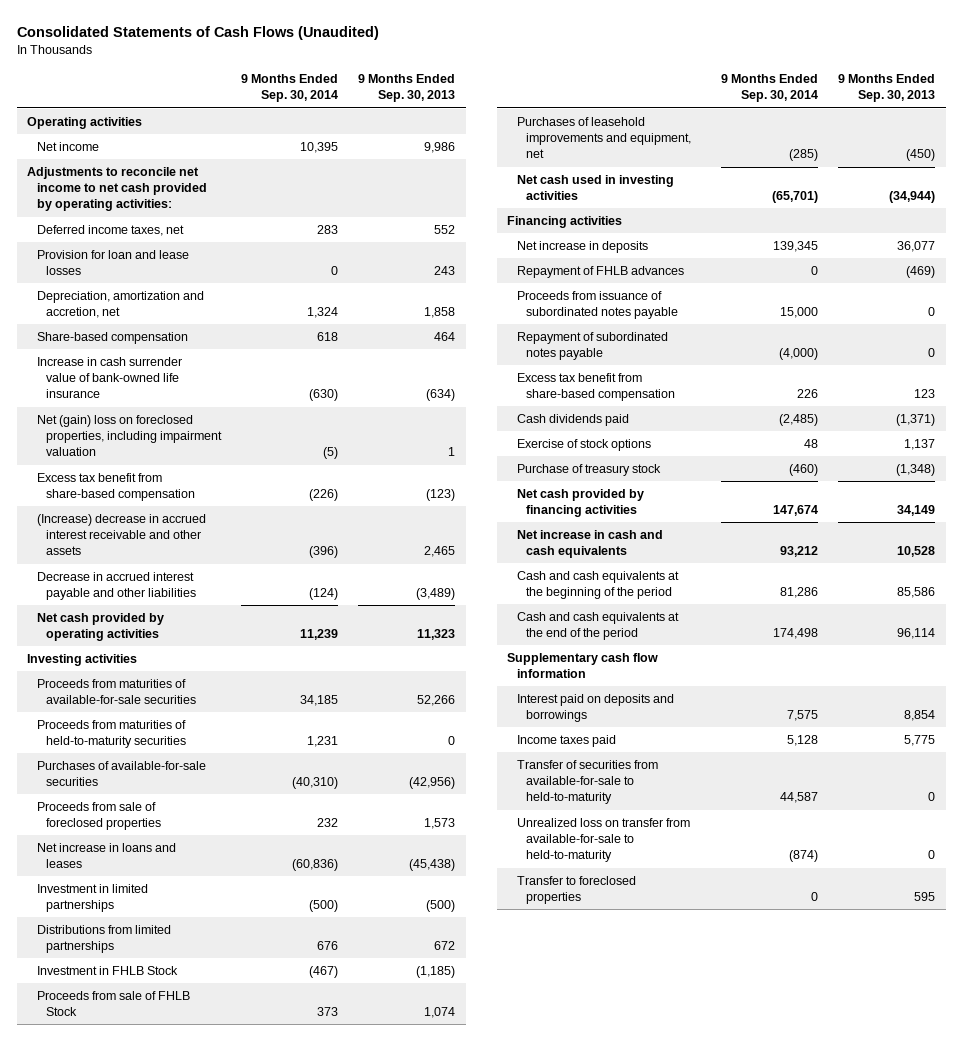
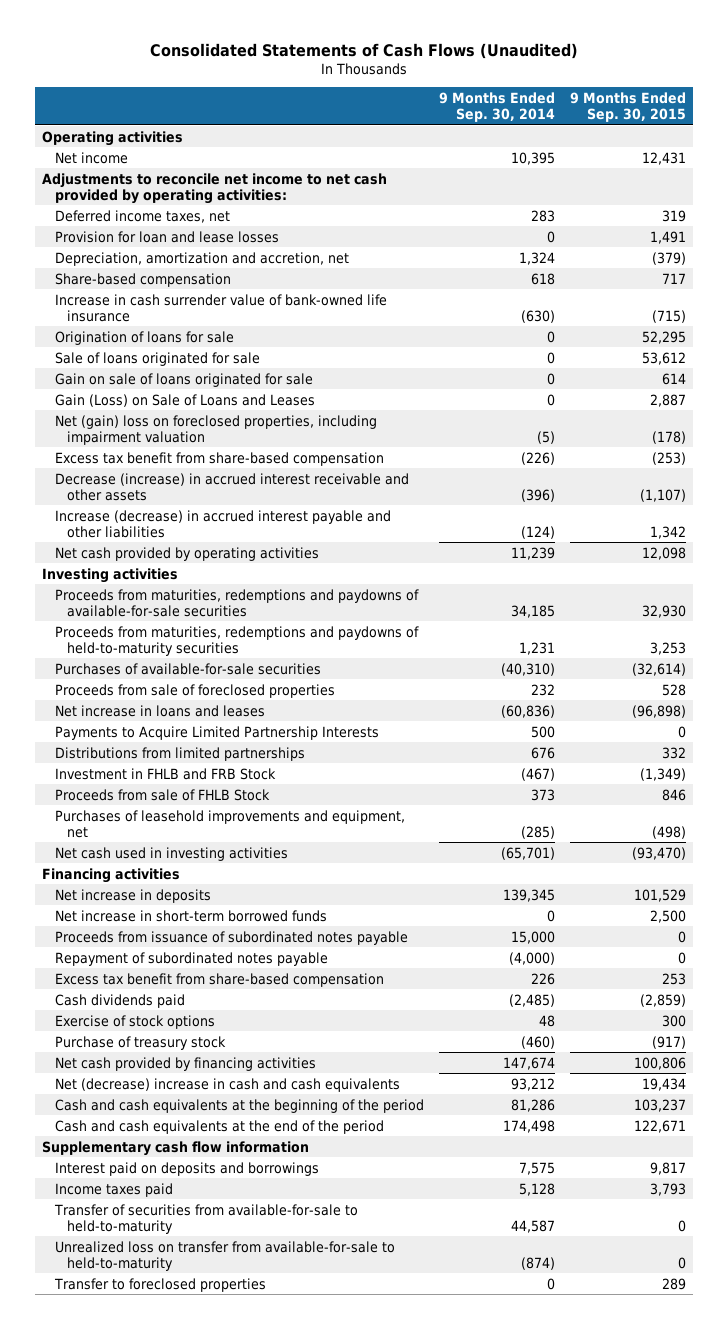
- | 9 Months Ended Sep. 30, 2014 | 9 Months Ended Sep. 30, 2013
+ | 9 Months Ended Sep. 30, 2014 | 9 Months Ended Sep. 30, 2015
+ Origination of loans for sale | 0 | 52,295
+ Sale of loans originated for sale | 0 | 53,612
+ Gain on sale of loans originated for sale | 0 | 614
+ Gain (Loss) on Sale of Loans and Leases | 0 | 2,887
- (Increase) decrease in accrued interest receivable and other assets | (396) | 2,465
- Decrease in accrued interest payable and other liabilities | (124) | (3,489)
+ Decrease (increase) in accrued interest receivable and other assets | (396) | (1,107)
+ Increase (decrease) in accrued interest payable and other liabilities | (124) | 1,342
- Proceeds from maturities of available-for-sale securities | 34,185 | 52,266
- Proceeds from maturities of held-to-maturity securities | 1,231 | 0
+ Proceeds from maturities, redemptions and paydowns of available-for-sale securities | 34,185 | 32,930
+ Proceeds from maturities, redemptions and paydowns of held-to-maturity securities | 1,231 | 3,253
- Investment in limited partnerships | (500) | (500)
+ Payments to Acquire Limited Partnership Interests | 500 | 0
- Investment in FHLB Stock | (467) | (1,185)
+ Investment in FHLB and FRB Stock | (467) | (1,349)
- Repayment of FHLB advances | 0 | (469)
+ Net increase in short-term borrowed funds | 0 | 2,500
- Net increase in cash and cash equivalents | 93,212 | 10,528
+ Net (decrease) increase in cash and cash equivalents | 93,212 | 19,434

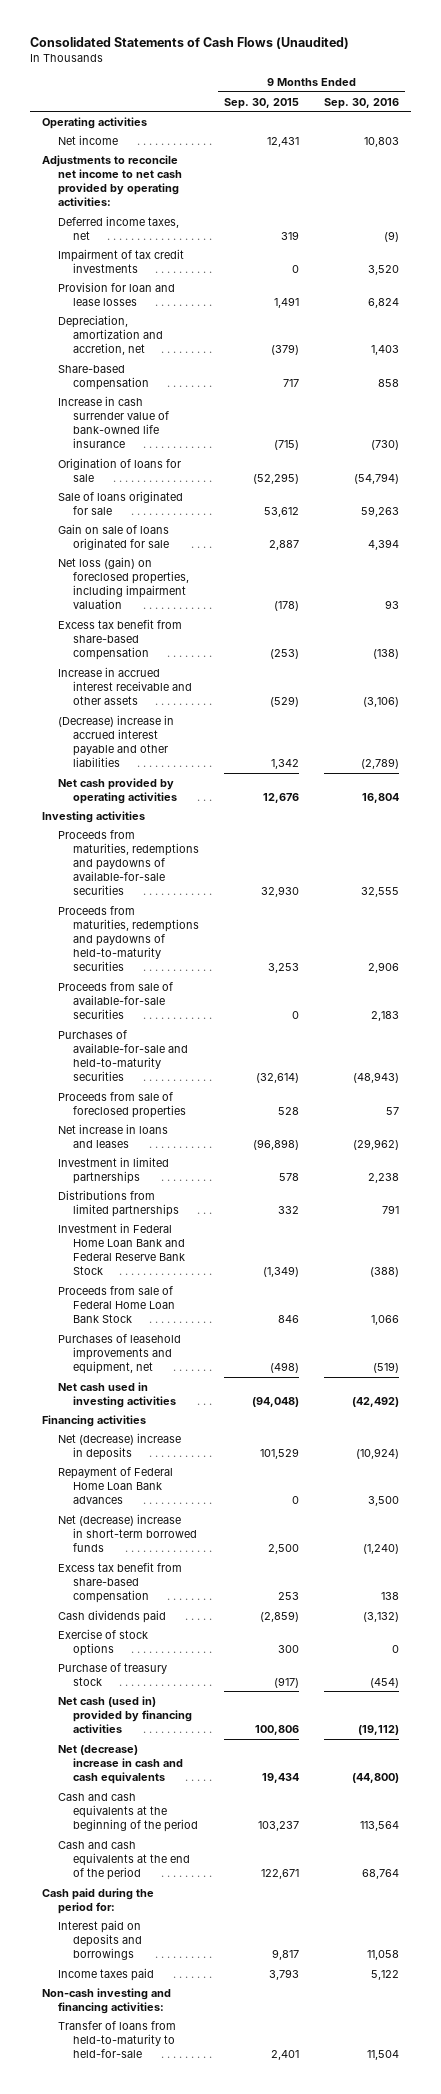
- | 9 Months Ended Sep. 30, 2014 | 9 Months Ended Sep. 30, 2015
+ | 9 Months Ended Sep. 30, 2015 | 9 Months Ended Sep. 30, 2016
+ Impairment of tax credit investments | 0 | 3,520
- Origination of loans for sale | 0 | 52,295
+ Origination of loans for sale | (52,295) | (54,794)
- Gain on sale of loans originated for sale | 0 | 614
- Gain (Loss) on Sale of Loans and Leases | 0 | 2,887
- Net (gain) loss on foreclosed properties, including impairment valuation | (5) | (178)
+ Gain on sale of loans originated for sale | 2,887 | 4,394
+ Net loss (gain) on foreclosed properties, including impairment valuation | (178) | 93
- Decrease (increase) in accrued interest receivable and other assets | (396) | (1,107)
- Increase (decrease) in accrued interest payable and other liabilities | (124) | 1,342
- Net cash provided by operating activities | 11,239 | 12,098
+ Increase in accrued interest receivable and other assets | (529) | (3,106)
+ (Decrease) increase in accrued interest payable and other liabilities | 1,342 | (2,789)
+ Net cash provided by operating activities | 12,676 | 16,804
- Purchases of available-for-sale securities | (40,310) | (32,614)
+ Proceeds from sale of available-for-sale securities | 0 | 2,183
+ Purchases of available-for-sale and held-to-maturity securities | (32,614) | (48,943)
- Payments to Acquire Limited Partnership Interests | 500 | 0
+ Investment in limited partnerships | 578 | 2,238
- Investment in FHLB and FRB Stock | (467) | (1,349)
- Proceeds from sale of FHLB Stock | 373 | 846
+ Investment in Federal Home Loan Bank and Federal Reserve Bank Stock | (1,349) | (388)
+ Proceeds from sale of Federal Home Loan Bank Stock | 846 | 1,066
- Net cash used in investing activities | (65,701) | (93,470)
+ Net cash used in investing activities | (94,048) | (42,492)
- Net increase in deposits | 139,345 | 101,529
- Net increase in short-term borrowed funds | 0 | 2,500
- Proceeds from issuance of subordinated notes payable | 15,000 | 0
- Repayment of subordinated notes payable | (4,000) | 0
+ Net (decrease) increase in deposits | 101,529 | (10,924)
+ Repayment of Federal Home Loan Bank advances | 0 | 3,500
+ Net (decrease) increase in short-term borrowed funds | 2,500 | (1,240)
- Net cash provided by financing activities | 147,674 | 100,806
+ Net cash (used in) provided by financing activities | 100,806 | (19,112)
- Supplementary cash flow information
+ Cash paid during the period for:
- Transfer of securities from available-for-sale to held-to-maturity | 44,587 | 0
- Unrealized loss on transfer from available-for-sale to held-to-maturity | (874) | 0
- Transfer to foreclosed properties | 0 | 289
+ Non-cash investing and financing activities:
+ Transfer of loans from held-to-maturity to held-for-sale | 2,401 | 11,504

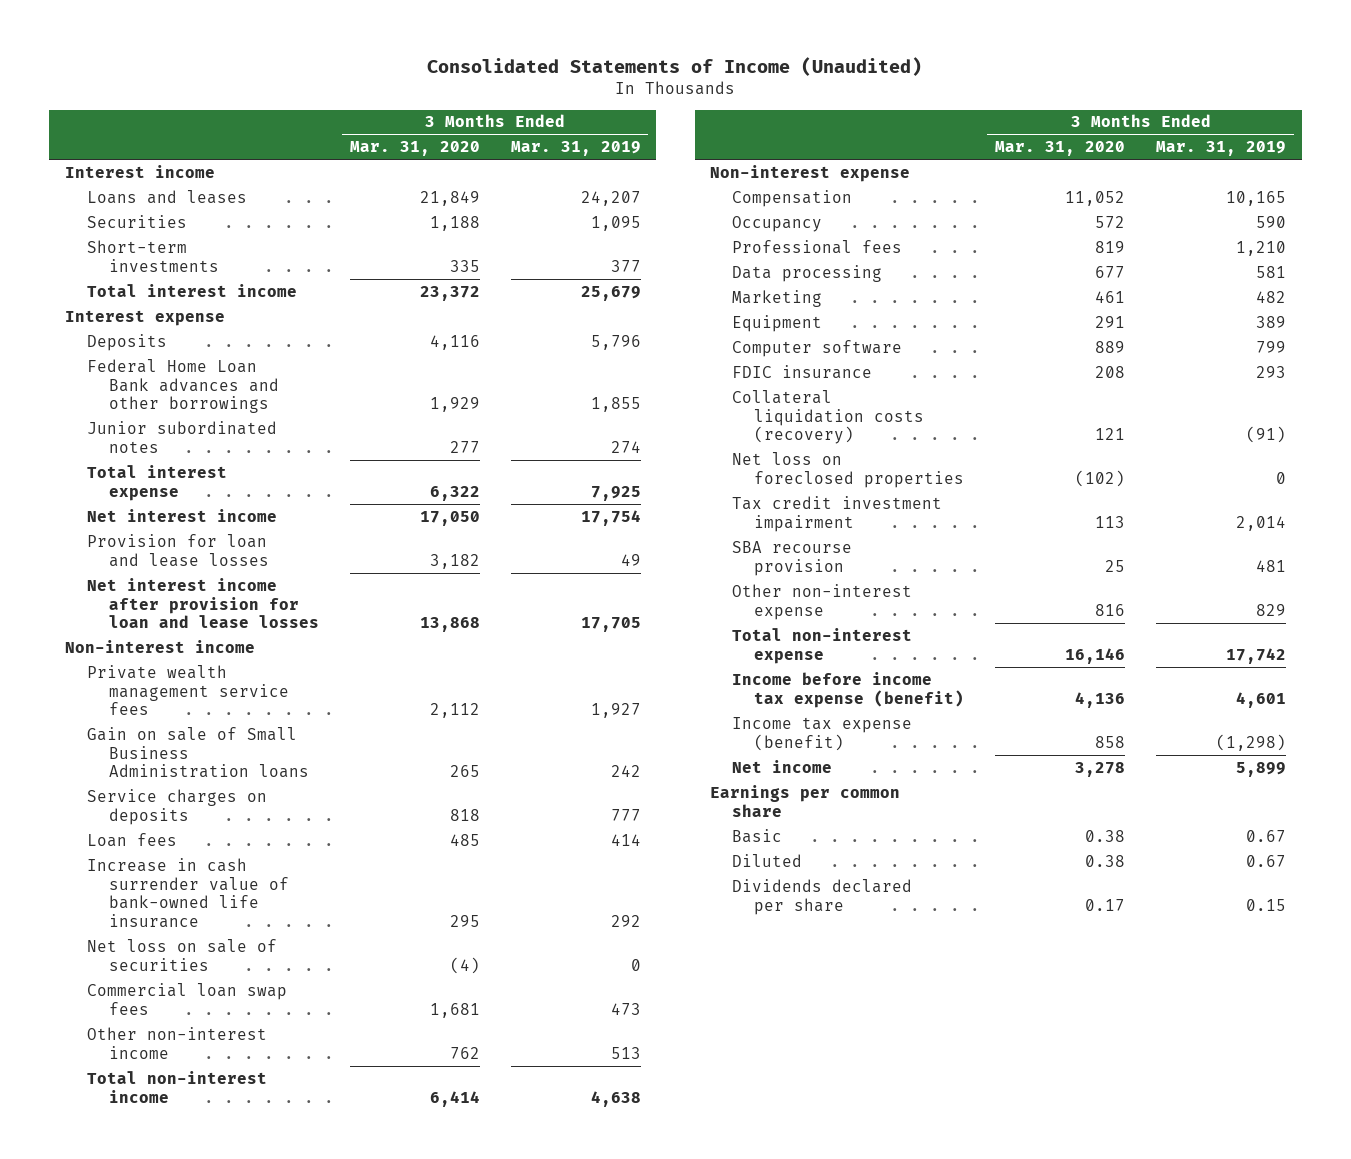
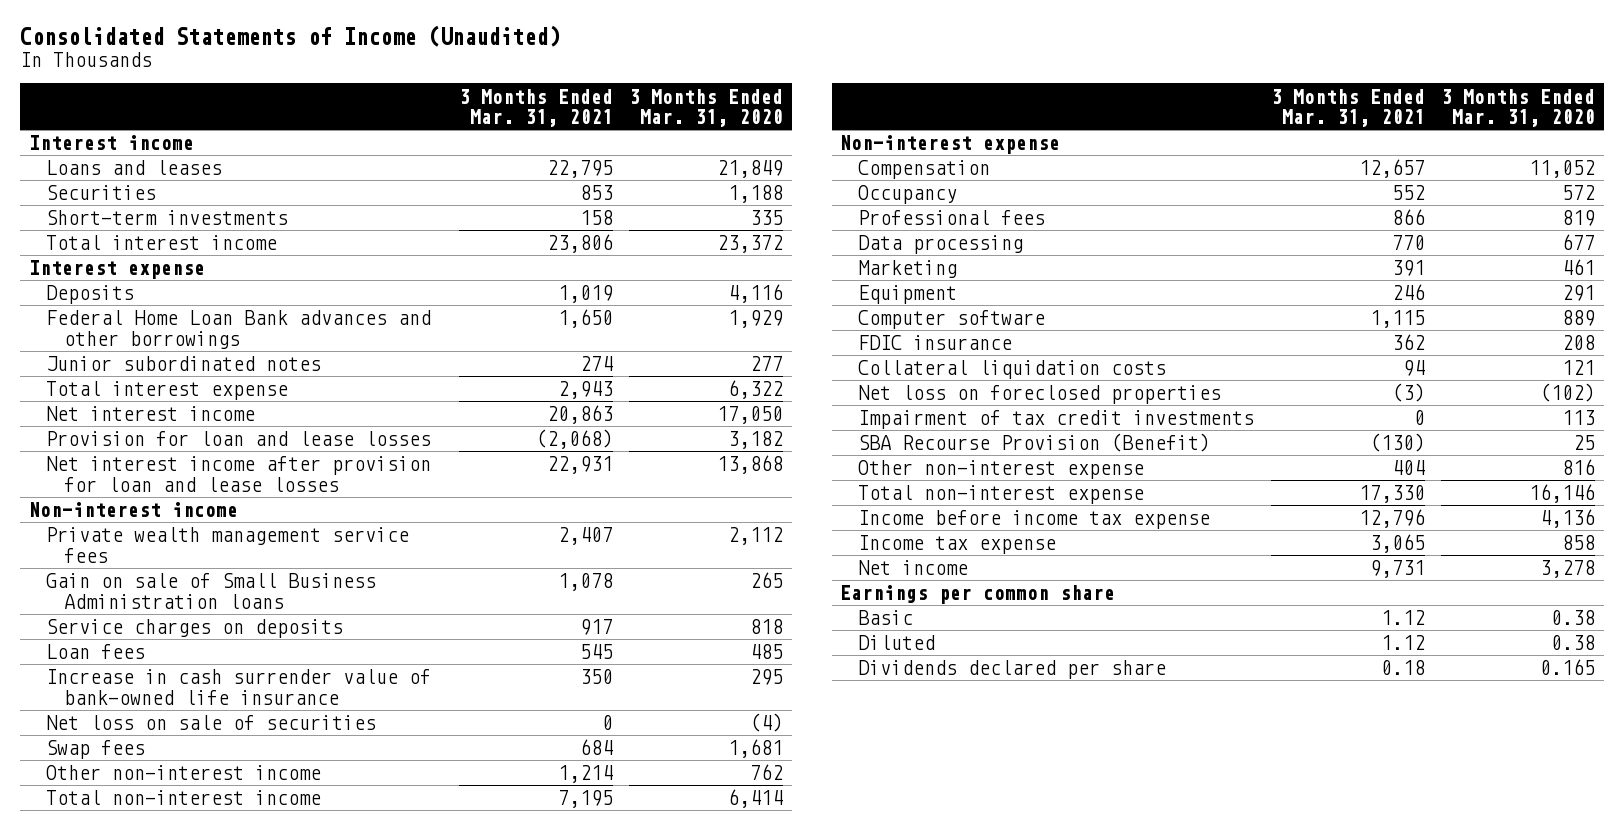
- | 3 Months Ended Mar. 31, 2020 | 3 Months Ended Mar. 31, 2019
+ | 3 Months Ended Mar. 31, 2021 | 3 Months Ended Mar. 31, 2020
- Commercial loan swap fees | 1,681 | 473
+ Swap fees | 684 | 1,681
- Collateral liquidation costs (recovery) | 121 | (91)
+ Collateral liquidation costs | 94 | 121
- Tax credit investment impairment | 113 | 2,014
- SBA recourse provision | 25 | 481
+ Impairment of tax credit investments | 0 | 113
+ SBA Recourse Provision (Benefit) | (130) | 25
- Income before income tax expense (benefit) | 4,136 | 4,601
- Income tax expense (benefit) | 858 | (1,298)
+ Income before income tax expense | 12,796 | 4,136
+ Income tax expense | 3,065 | 858
- Dividends declared per share | 0.17 | 0.15
+ Dividends declared per share | 0.18 | 0.165

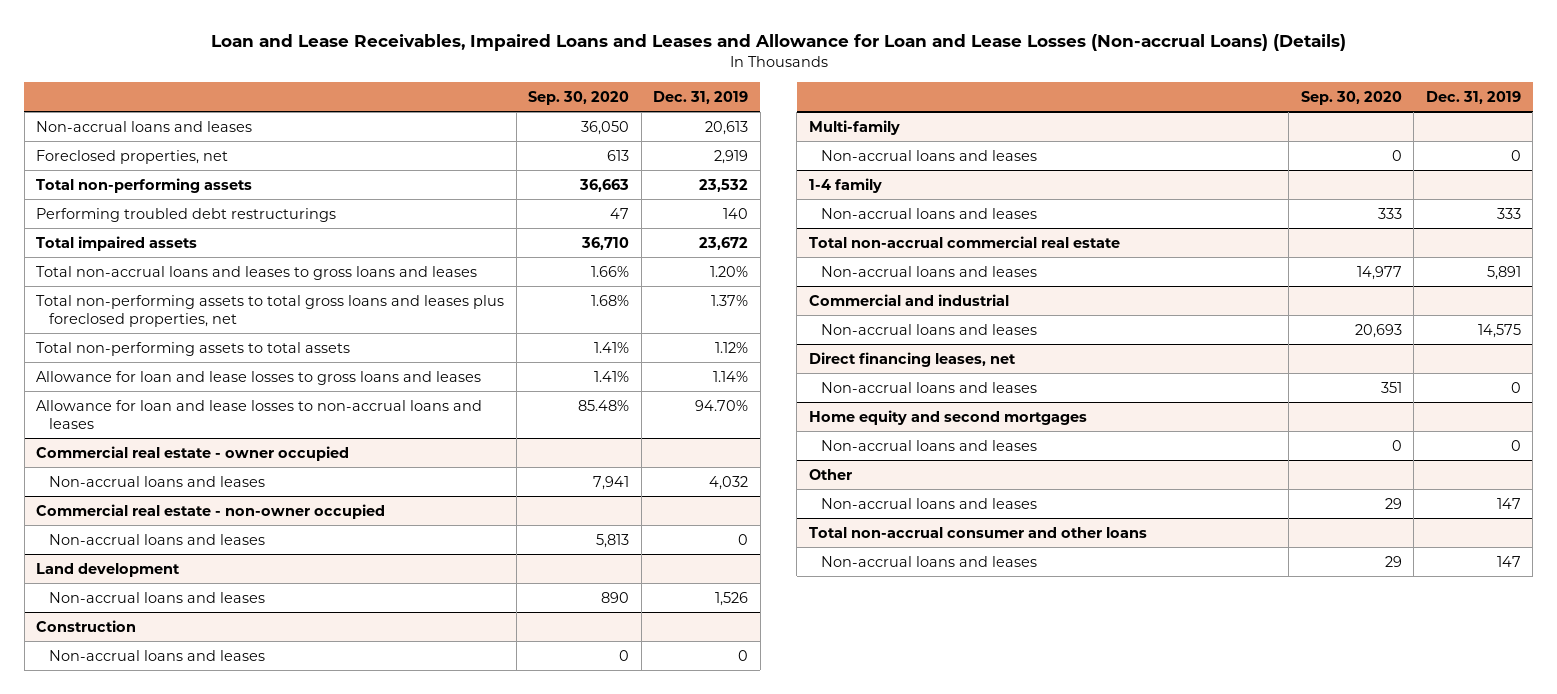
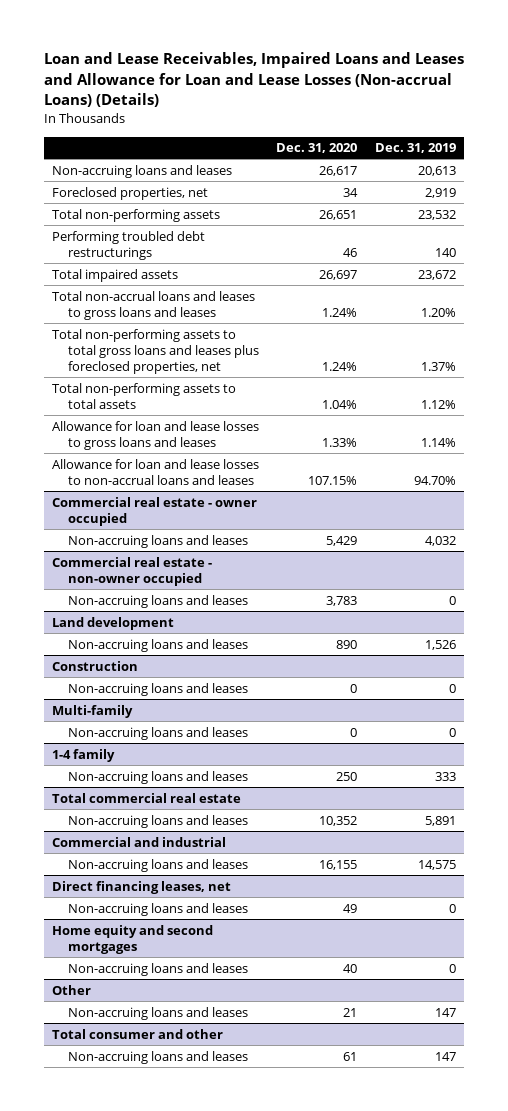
- | Sep. 30, 2020 | Dec. 31, 2019
+ | Dec. 31, 2020 | Dec. 31, 2019
- Non-accrual loans and leases | 36,050 | 20,613
+ Non-accruing loans and leases | 26,617 | 20,613
@ Commercial real estate - owner occupied
- Non-accrual loans and leases | 7,941 | 4,032
+ Non-accruing loans and leases | 5,429 | 4,032
@ Commercial real estate - non-owner occupied
- Non-accrual loans and leases | 5,813 | 0
+ Non-accruing loans and leases | 3,783 | 0
@ Land development
- Non-accrual loans and leases | 890 | 1,526
+ Non-accruing loans and leases | 890 | 1,526
@ Construction
- Non-accrual loans and leases | 0 | 0
+ Non-accruing loans and leases | 0 | 0
@ Multi-family
- Non-accrual loans and leases | 0 | 0
+ Non-accruing loans and leases | 0 | 0
@ 1-4 family
- Non-accrual loans and leases | 333 | 333
- Total non-accrual commercial real estate
- Non-accrual loans and leases | 14,977 | 5,891
@ 1-4 family
+ Non-accruing loans and leases | 250 | 333
+ Total commercial real estate
+ Non-accruing loans and leases | 10,352 | 5,891
@ Commercial and industrial
- Non-accrual loans and leases | 20,693 | 14,575
+ Non-accruing loans and leases | 16,155 | 14,575
@ Direct financing leases, net
- Non-accrual loans and leases | 351 | 0
+ Non-accruing loans and leases | 49 | 0
@ Home equity and second mortgages
- Non-accrual loans and leases | 0 | 0
+ Non-accruing loans and leases | 40 | 0
@ Other
- Non-accrual loans and leases | 29 | 147
- Total non-accrual consumer and other loans
- Non-accrual loans and leases | 29 | 147
@ Other
+ Non-accruing loans and leases | 21 | 147
+ Total consumer and other
+ Non-accruing loans and leases | 61 | 147

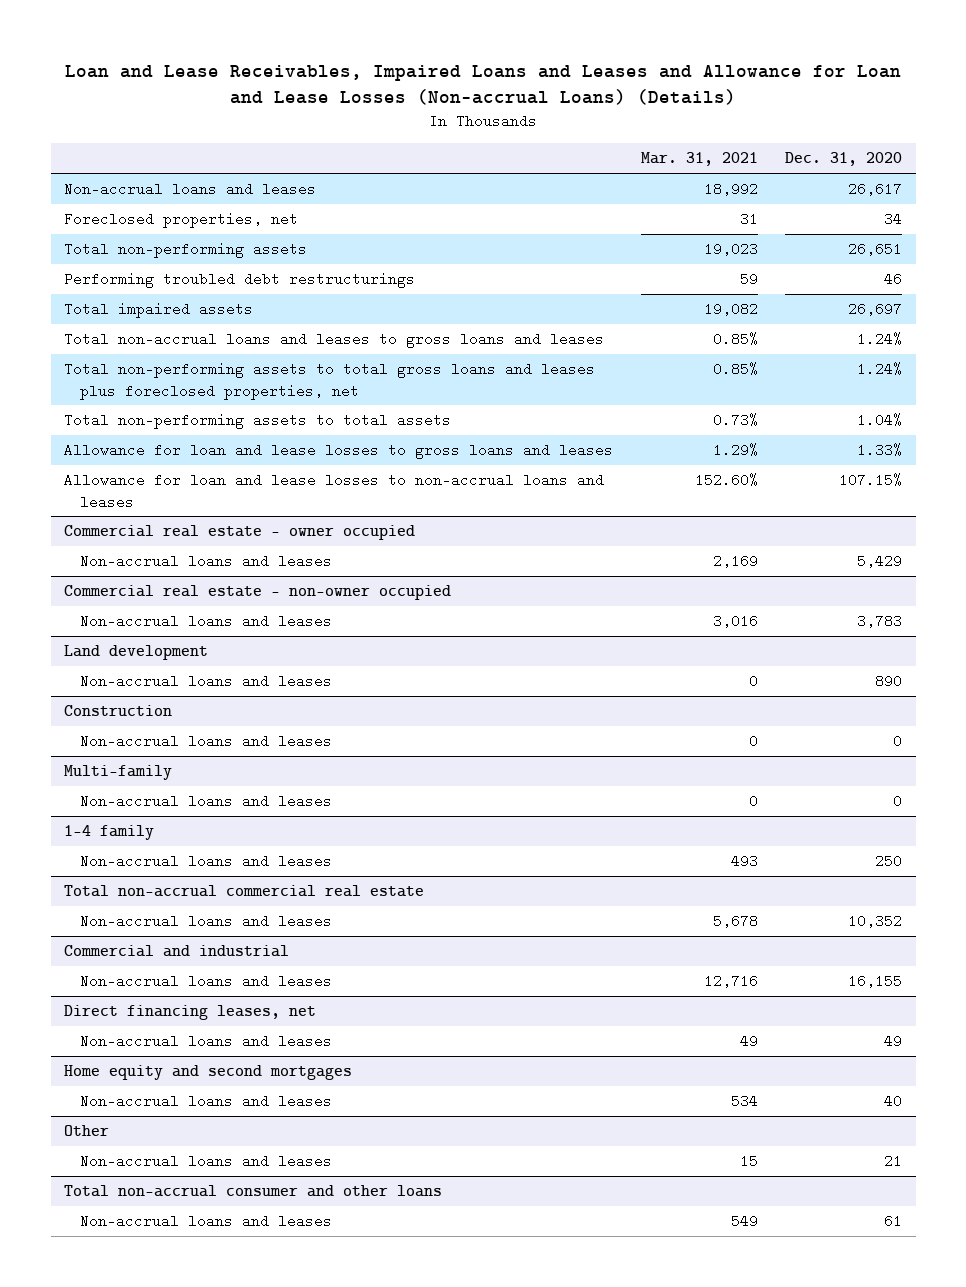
- | Dec. 31, 2020 | Dec. 31, 2019
+ | Mar. 31, 2021 | Dec. 31, 2020
- Non-accruing loans and leases | 26,617 | 20,613
+ Non-accrual loans and leases | 18,992 | 26,617
@ Commercial real estate - owner occupied
- Non-accruing loans and leases | 5,429 | 4,032
+ Non-accrual loans and leases | 2,169 | 5,429
@ Commercial real estate - non-owner occupied
- Non-accruing loans and leases | 3,783 | 0
+ Non-accrual loans and leases | 3,016 | 3,783
@ Land development
- Non-accruing loans and leases | 890 | 1,526
+ Non-accrual loans and leases | 0 | 890
@ Construction
- Non-accruing loans and leases | 0 | 0
+ Non-accrual loans and leases | 0 | 0
@ Multi-family
- Non-accruing loans and leases | 0 | 0
+ Non-accrual loans and leases | 0 | 0
@ 1-4 family
- Non-accruing loans and leases | 250 | 333
- Total commercial real estate
- Non-accruing loans and leases | 10,352 | 5,891
@ 1-4 family
+ Non-accrual loans and leases | 493 | 250
+ Total non-accrual commercial real estate
+ Non-accrual loans and leases | 5,678 | 10,352
@ Commercial and industrial
- Non-accruing loans and leases | 16,155 | 14,575
+ Non-accrual loans and leases | 12,716 | 16,155
@ Direct financing leases, net
- Non-accruing loans and leases | 49 | 0
+ Non-accrual loans and leases | 49 | 49
@ Home equity and second mortgages
- Non-accruing loans and leases | 40 | 0
+ Non-accrual loans and leases | 534 | 40
@ Other
- Non-accruing loans and leases | 21 | 147
- Total consumer and other
- Non-accruing loans and leases | 61 | 147
@ Other
+ Non-accrual loans and leases | 15 | 21
+ Total non-accrual consumer and other loans
+ Non-accrual loans and leases | 549 | 61

